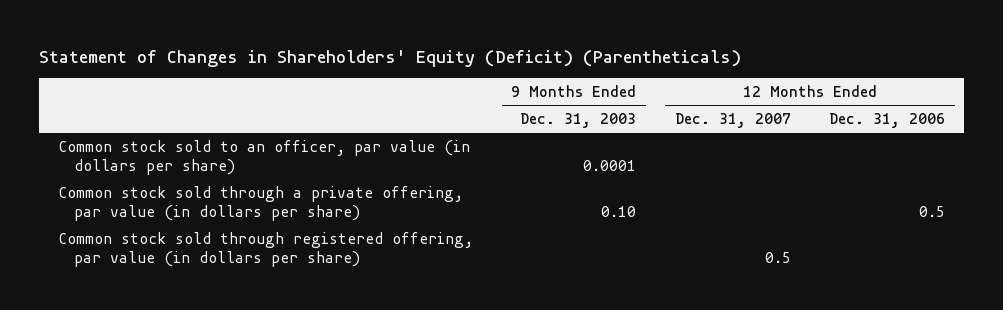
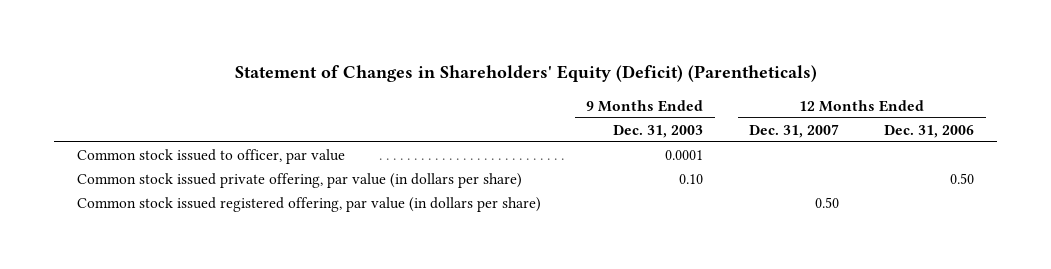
- Common stock sold to an officer, par value (in dollars per share) | 0.0001 | |
- Common stock sold through a private offering, par value (in dollars per share) | 0.10 | | 0.5
- Common stock sold through registered offering, par value (in dollars per share) | | 0.5 |
+ Common stock issued to officer, par value | 0.0001 | |
+ Common stock issued private offering, par value (in dollars per share) | 0.10 | | 0.50
+ Common stock issued registered offering, par value (in dollars per share) | | 0.50 |

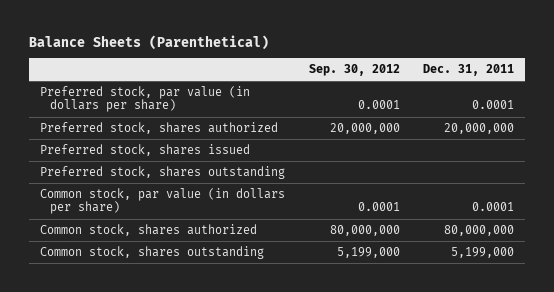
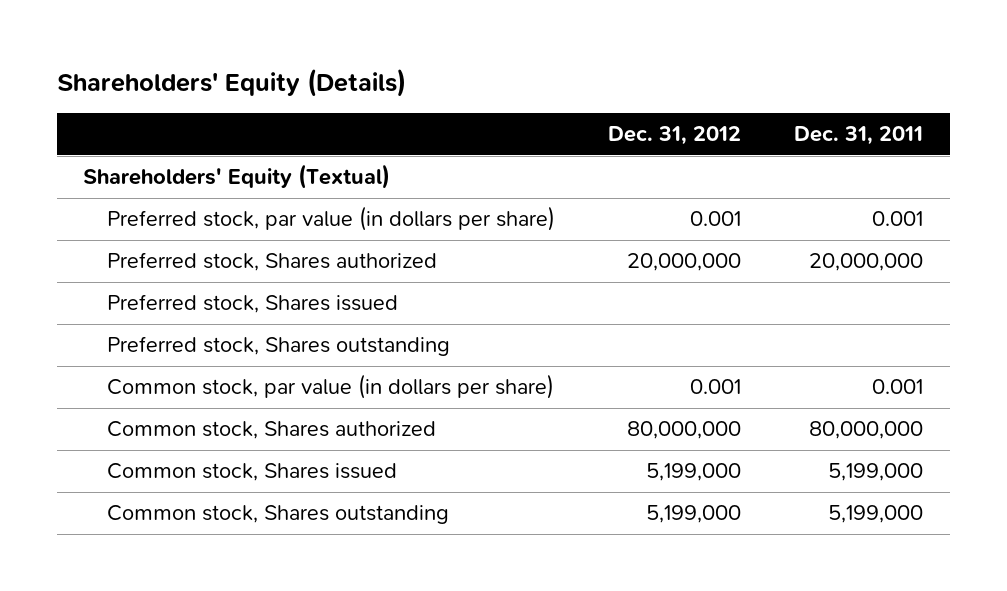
- Balance Sheets (Parenthetical)
+ Shareholders' Equity (Details)
- | Sep. 30, 2012 | Dec. 31, 2011
+ | Dec. 31, 2012 | Dec. 31, 2011
- Preferred stock, par value (in dollars per share) | 0.0001 | 0.0001
- Preferred stock, shares authorized | 20,000,000 | 20,000,000
- Preferred stock, shares issued
- Preferred stock, shares outstanding
- Common stock, par value (in dollars per share) | 0.0001 | 0.0001
- Common stock, shares authorized | 80,000,000 | 80,000,000
- Common stock, shares outstanding | 5,199,000 | 5,199,000
+ Shareholders' Equity (Textual)
+ Preferred stock, par value (in dollars per share) | 0.001 | 0.001
+ Preferred stock, Shares authorized | 20,000,000 | 20,000,000
+ Preferred stock, Shares issued
+ Preferred stock, Shares outstanding
+ Common stock, par value (in dollars per share) | 0.001 | 0.001
+ Common stock, Shares authorized | 80,000,000 | 80,000,000
+ Common stock, Shares issued | 5,199,000 | 5,199,000
+ Common stock, Shares outstanding | 5,199,000 | 5,199,000

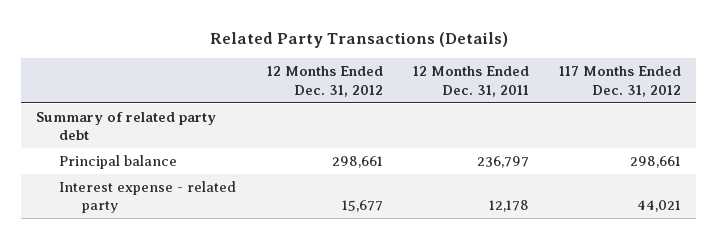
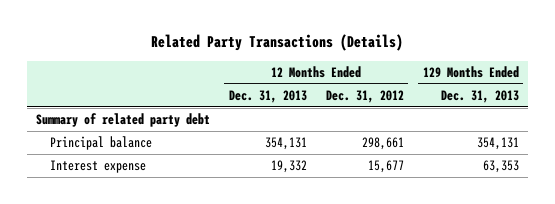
- | 12 Months Ended Dec. 31, 2012 | 12 Months Ended Dec. 31, 2011 | 117 Months Ended Dec. 31, 2012
+ | 12 Months Ended Dec. 31, 2013 | 12 Months Ended Dec. 31, 2012 | 129 Months Ended Dec. 31, 2013
- Interest expense - related party | 15,677 | 12,178 | 44,021
+ Interest expense | 19,332 | 15,677 | 63,353

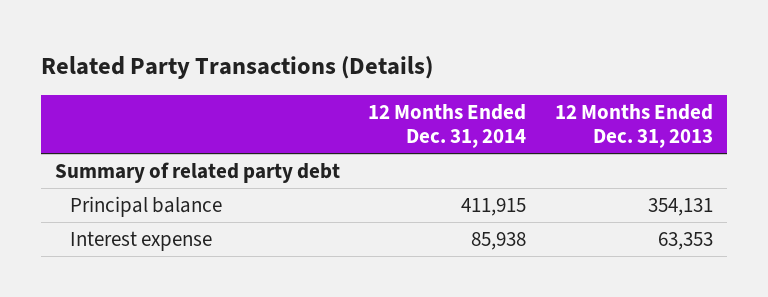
- | 12 Months Ended Dec. 31, 2013 | 12 Months Ended Dec. 31, 2012 | 129 Months Ended Dec. 31, 2013
+ | 12 Months Ended Dec. 31, 2014 | 12 Months Ended Dec. 31, 2013
- Interest expense | 19,332 | 15,677 | 63,353
+ Interest expense | 85,938 | 63,353

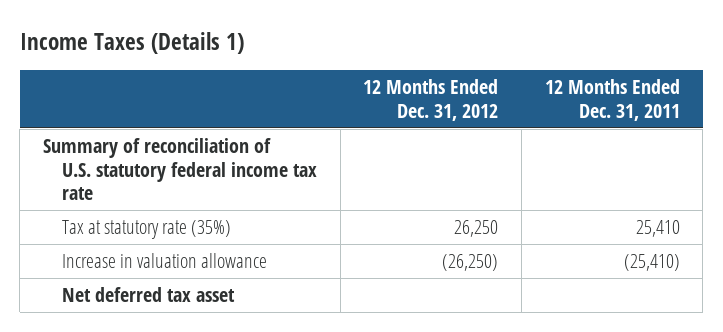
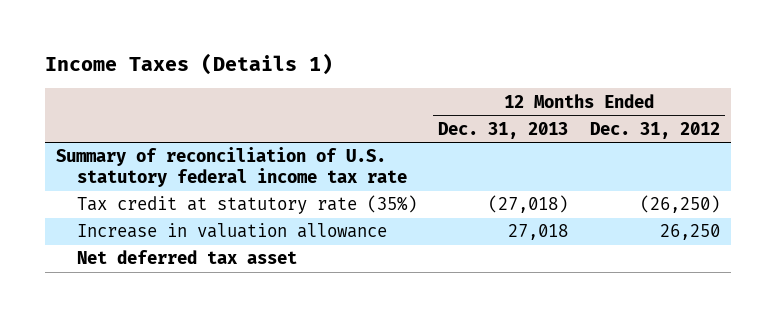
- | 12 Months Ended Dec. 31, 2012 | 12 Months Ended Dec. 31, 2011
+ | 12 Months Ended Dec. 31, 2013 | 12 Months Ended Dec. 31, 2012
- Tax at statutory rate (35%) | 26,250 | 25,410
- Increase in valuation allowance | (26,250) | (25,410)
+ Tax credit at statutory rate (35%) | (27,018) | (26,250)
+ Increase in valuation allowance | 27,018 | 26,250

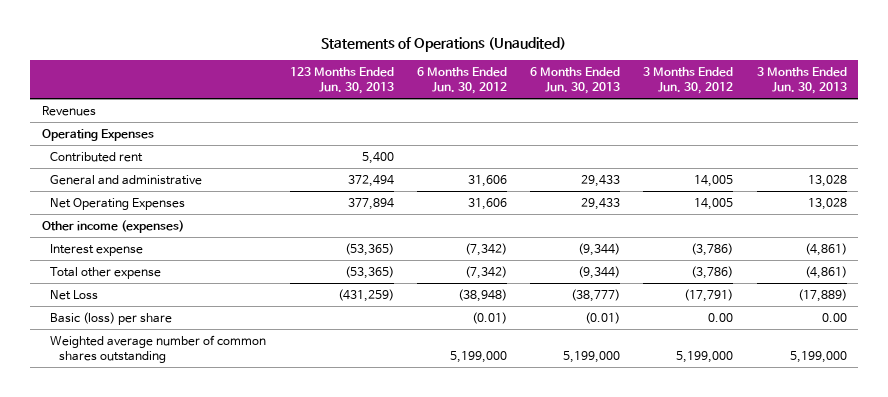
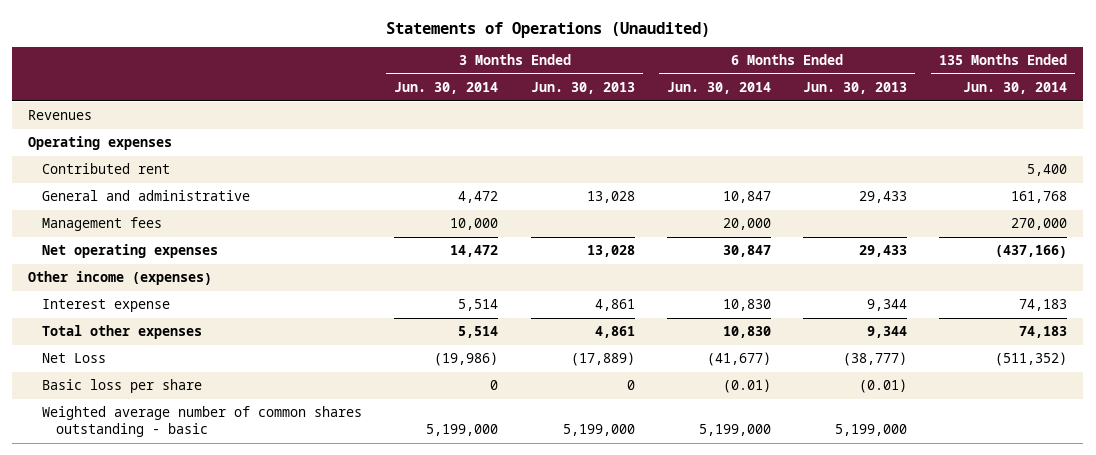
- | 123 Months Ended Jun. 30, 2013 | 6 Months Ended Jun. 30, 2012 | 6 Months Ended Jun. 30, 2013 | 3 Months Ended Jun. 30, 2012 | 3 Months Ended Jun. 30, 2013
+ | 3 Months Ended Jun. 30, 2014 | 3 Months Ended Jun. 30, 2013 | 6 Months Ended Jun. 30, 2014 | 6 Months Ended Jun. 30, 2013 | 135 Months Ended Jun. 30, 2014
- Operating Expenses
+ Operating expenses
- Net Operating Expenses | 377,894 | 31,606 | 29,433 | 14,005 | 13,028
+ Management fees | 10,000 | | 20,000 | | 270,000
+ Net operating expenses | 14,472 | 13,028 | 30,847 | 29,433 | (437,166)
- Interest expense | (53,365) | (7,342) | (9,344) | (3,786) | (4,861)
- Total other expense | (53,365) | (7,342) | (9,344) | (3,786) | (4,861)
+ Interest expense | 5,514 | 4,861 | 10,830 | 9,344 | 74,183
+ Total other expenses | 5,514 | 4,861 | 10,830 | 9,344 | 74,183
- Basic (loss) per share | | (0.01) | (0.01) | 0.00 | 0.00
- Weighted average number of common shares outstanding | | 5,199,000 | 5,199,000 | 5,199,000 | 5,199,000
+ Basic loss per share | 0 | 0 | (0.01) | (0.01) |
+ Weighted average number of common shares outstanding - basic | 5,199,000 | 5,199,000 | 5,199,000 | 5,199,000 |

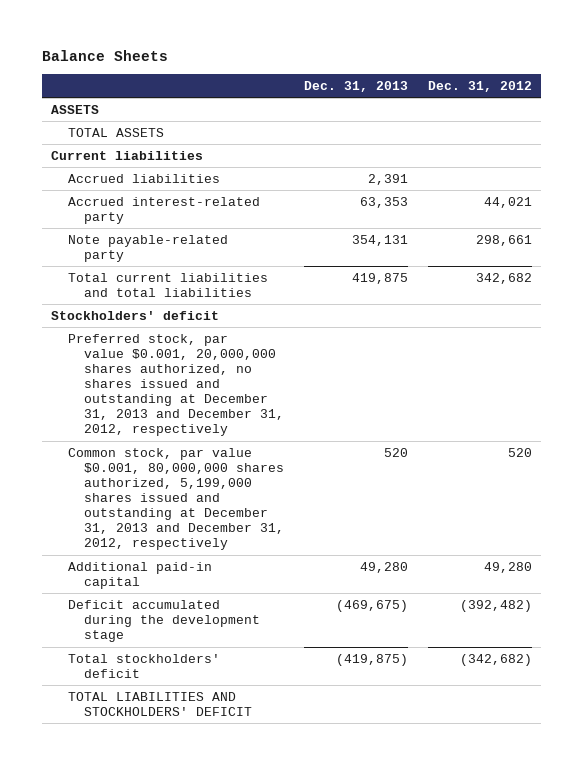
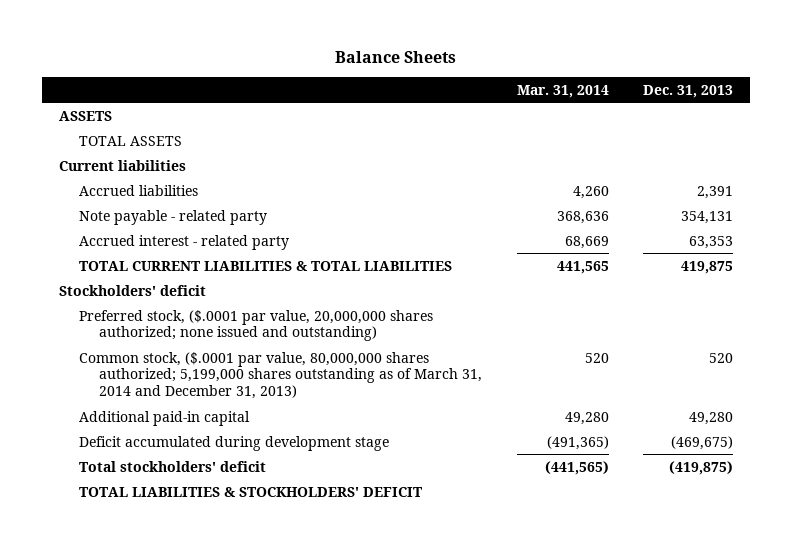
- | Dec. 31, 2013 | Dec. 31, 2012
+ | Mar. 31, 2014 | Dec. 31, 2013
- Accrued interest-related party | 63,353 | 44,021
- Note payable-related party | 354,131 | 298,661
- Total current liabilities and total liabilities | 419,875 | 342,682
+ Note payable - related party | 368,636 | 354,131
+ Accrued interest - related party | 68,669 | 63,353
+ TOTAL CURRENT LIABILITIES & TOTAL LIABILITIES | 441,565 | 419,875
- Preferred stock, par value $0.001, 20,000,000 shares authorized, no shares issued and outstanding at December 31, 2013 and December 31, 2012, respectively
- Common stock, par value $0.001, 80,000,000 shares authorized, 5,199,000 shares issued and outstanding at December 31, 2013 and December 31, 2012, respectively | 520 | 520
+ Preferred stock, ($.0001 par value, 20,000,000 shares authorized; none issued and outstanding)
+ Common stock, ($.0001 par value, 80,000,000 shares authorized; 5,199,000 shares outstanding as of March 31, 2014 and December 31, 2013) | 520 | 520
- Deficit accumulated during the development stage | (469,675) | (392,482)
+ Deficit accumulated during development stage | (491,365) | (469,675)
- TOTAL LIABILITIES AND STOCKHOLDERS' DEFICIT
+ TOTAL LIABILITIES & STOCKHOLDERS' DEFICIT

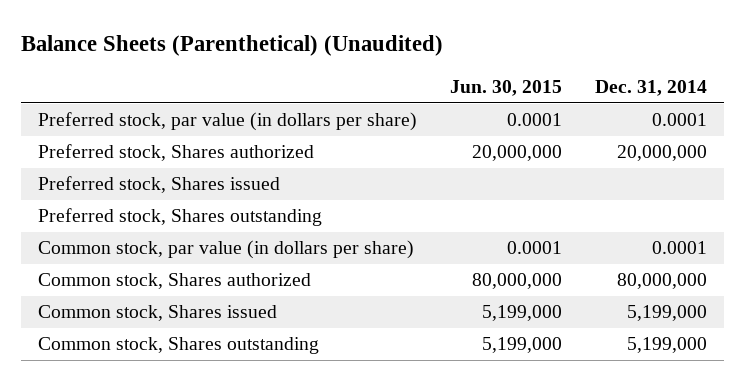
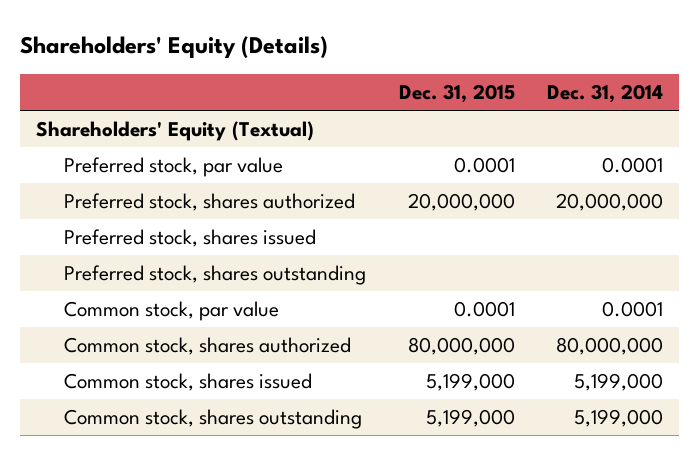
- Balance Sheets (Parenthetical) (Unaudited)
+ Shareholders' Equity (Details)
- | Jun. 30, 2015 | Dec. 31, 2014
+ | Dec. 31, 2015 | Dec. 31, 2014
- Preferred stock, par value (in dollars per share) | 0.0001 | 0.0001
- Preferred stock, Shares authorized | 20,000,000 | 20,000,000
- Preferred stock, Shares issued
- Preferred stock, Shares outstanding
- Common stock, par value (in dollars per share) | 0.0001 | 0.0001
- Common stock, Shares authorized | 80,000,000 | 80,000,000
- Common stock, Shares issued | 5,199,000 | 5,199,000
- Common stock, Shares outstanding | 5,199,000 | 5,199,000
+ Shareholders' Equity (Textual)
+ Preferred stock, par value | 0.0001 | 0.0001
+ Preferred stock, shares authorized | 20,000,000 | 20,000,000
+ Preferred stock, shares issued
+ Preferred stock, shares outstanding
+ Common stock, par value | 0.0001 | 0.0001
+ Common stock, shares authorized | 80,000,000 | 80,000,000
+ Common stock, shares issued | 5,199,000 | 5,199,000
+ Common stock, shares outstanding | 5,199,000 | 5,199,000

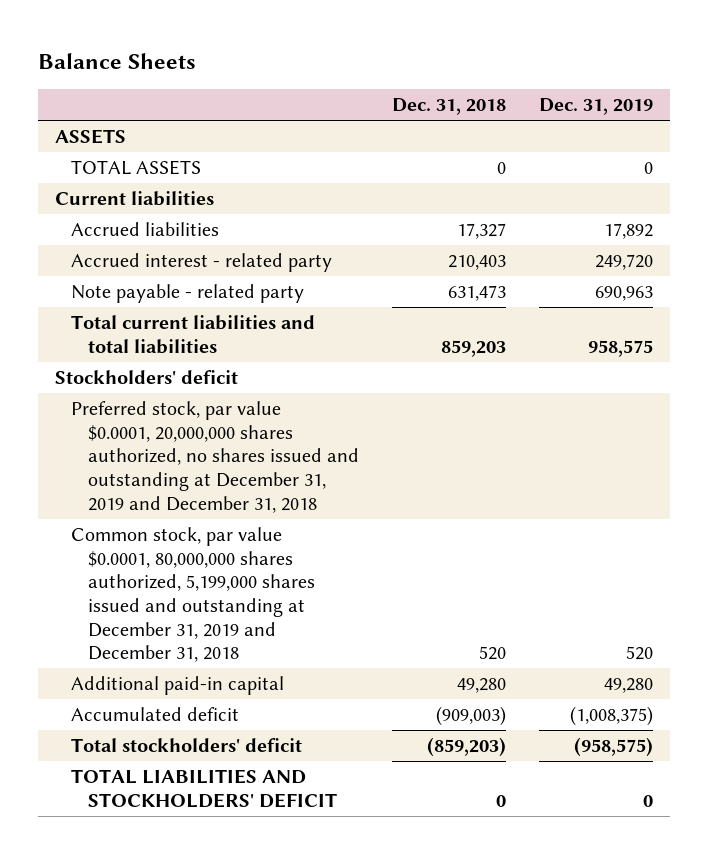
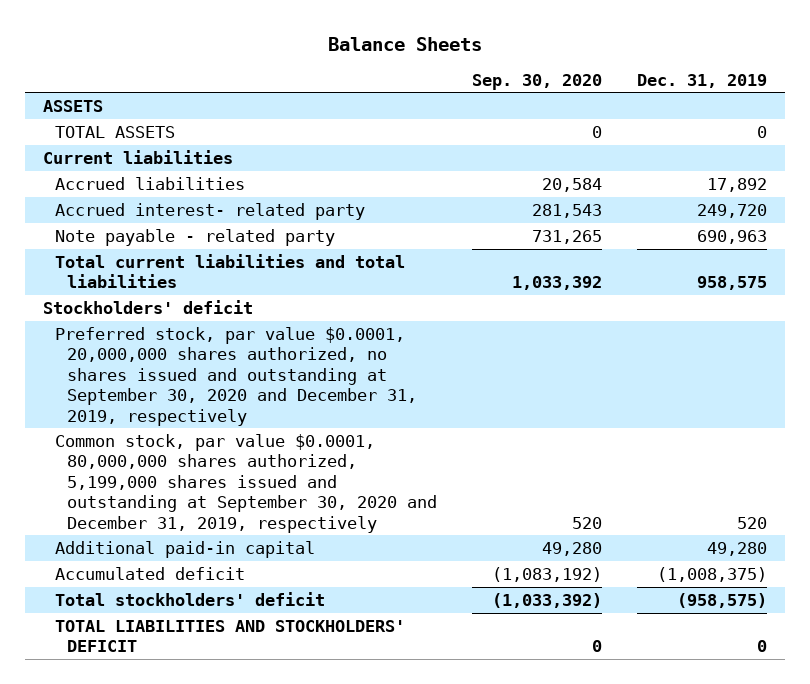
- | Dec. 31, 2018 | Dec. 31, 2019
+ | Sep. 30, 2020 | Dec. 31, 2019
- Accrued interest - related party | 210,403 | 249,720
+ Accrued interest- related party | 281,543 | 249,720
- Preferred stock, par value $0.0001, 20,000,000 shares authorized, no shares issued and outstanding at December 31, 2019 and December 31, 2018
- Common stock, par value $0.0001, 80,000,000 shares authorized, 5,199,000 shares issued and outstanding at December 31, 2019 and December 31, 2018 | 520 | 520
+ Preferred stock, par value $0.0001, 20,000,000 shares authorized, no shares issued and outstanding at September 30, 2020 and December 31, 2019, respectively
+ Common stock, par value $0.0001, 80,000,000 shares authorized, 5,199,000 shares issued and outstanding at September 30, 2020 and December 31, 2019, respectively | 520 | 520

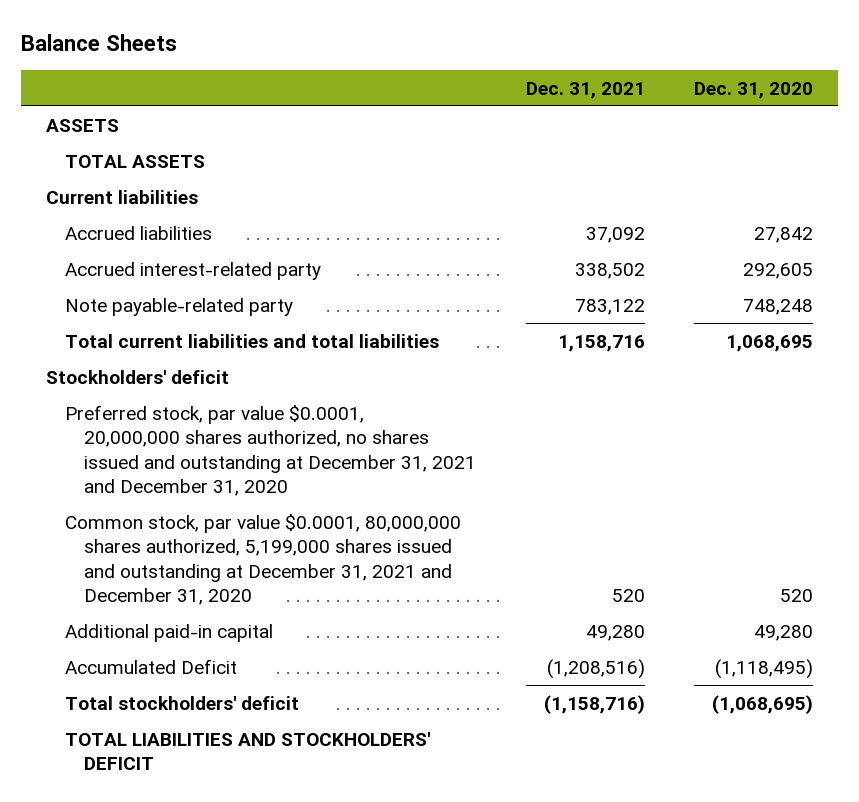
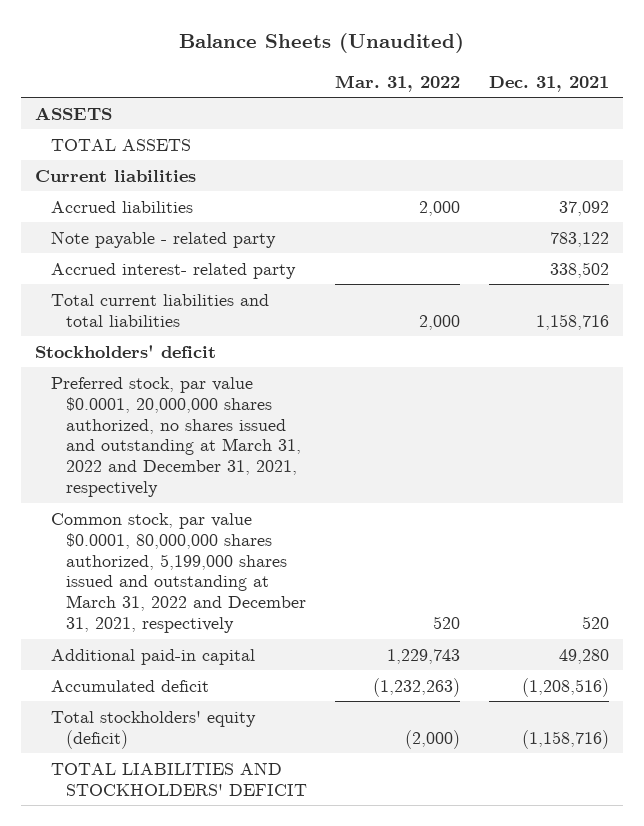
- Balance Sheets
+ Balance Sheets (Unaudited)
- | Dec. 31, 2021 | Dec. 31, 2020
+ | Mar. 31, 2022 | Dec. 31, 2021
- Accrued interest-related party | 338,502 | 292,605
- Note payable-related party | 783,122 | 748,248
+ Note payable - related party | | 783,122
+ Accrued interest- related party | | 338,502
- Preferred stock, par value $0.0001, 20,000,000 shares authorized, no shares issued and outstanding at December 31, 2021 and December 31, 2020
- Common stock, par value $0.0001, 80,000,000 shares authorized, 5,199,000 shares issued and outstanding at December 31, 2021 and December 31, 2020 | 520 | 520
+ Preferred stock, par value $0.0001, 20,000,000 shares authorized, no shares issued and outstanding at March 31, 2022 and December 31, 2021, respectively
+ Common stock, par value $0.0001, 80,000,000 shares authorized, 5,199,000 shares issued and outstanding at March 31, 2022 and December 31, 2021, respectively | 520 | 520
- Accumulated Deficit | (1,208,516) | (1,118,495)
- Total stockholders' deficit | (1,158,716) | (1,068,695)
+ Accumulated deficit | (1,232,263) | (1,208,516)
+ Total stockholders' equity (deficit) | (2,000) | (1,158,716)

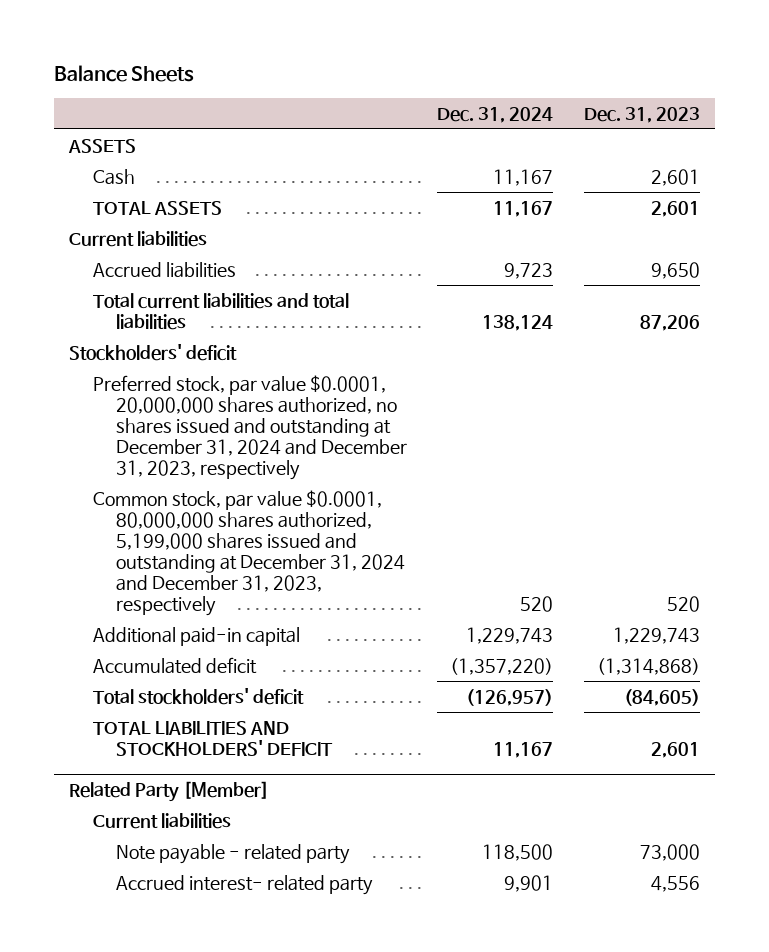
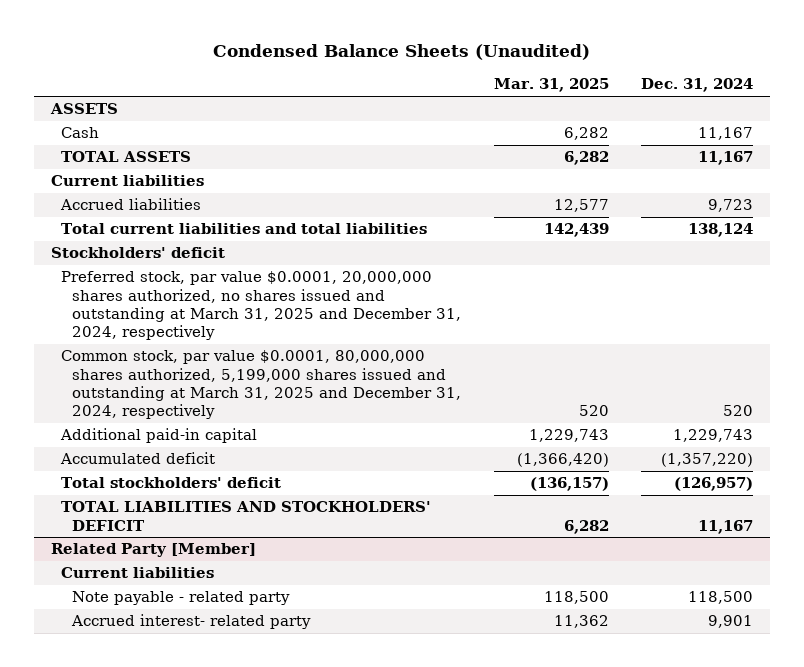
- Balance Sheets
+ Condensed Balance Sheets (Unaudited)
- | Dec. 31, 2024 | Dec. 31, 2023
+ | Mar. 31, 2025 | Dec. 31, 2024
- Preferred stock, par value $0.0001, 20,000,000 shares authorized, no shares issued and outstanding at December 31, 2024 and December 31, 2023, respectively
- Common stock, par value $0.0001, 80,000,000 shares authorized, 5,199,000 shares issued and outstanding at December 31, 2024 and December 31, 2023, respectively | 520 | 520
+ Preferred stock, par value $0.0001, 20,000,000 shares authorized, no shares issued and outstanding at March 31, 2025 and December 31, 2024, respectively
+ Common stock, par value $0.0001, 80,000,000 shares authorized, 5,199,000 shares issued and outstanding at March 31, 2025 and December 31, 2024, respectively | 520 | 520

